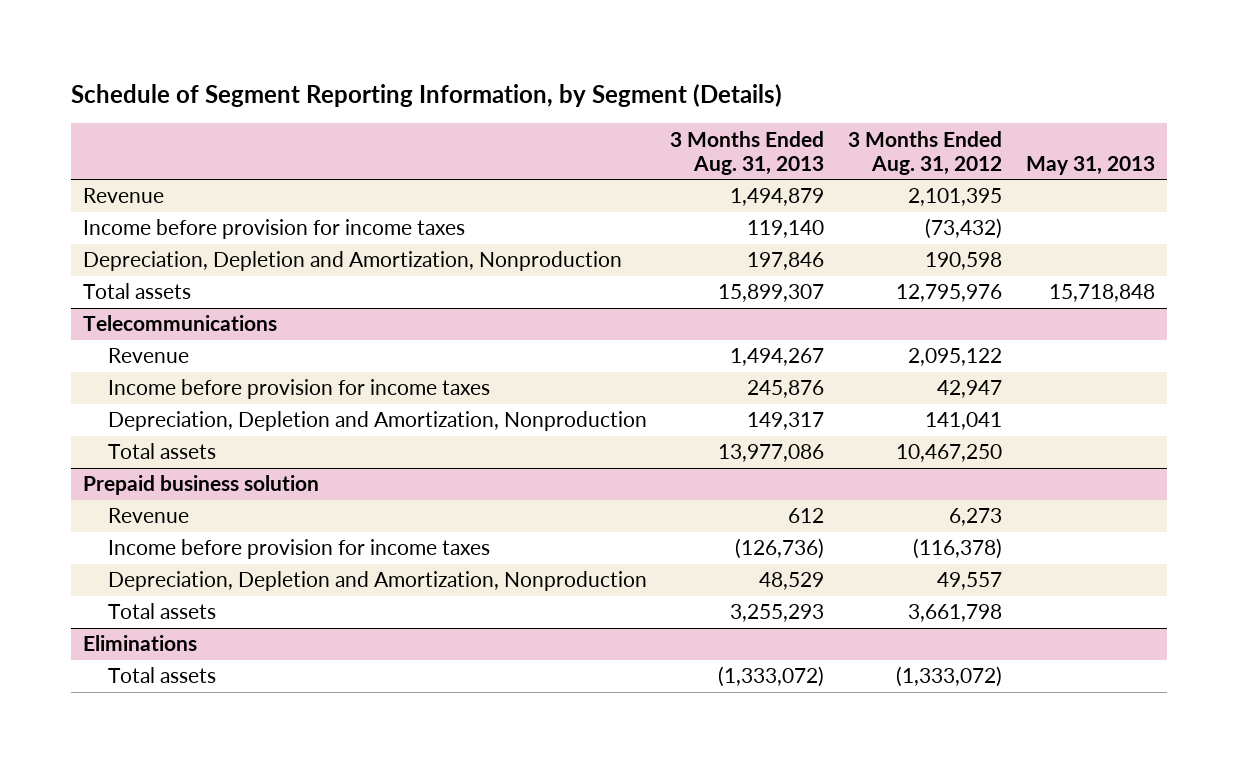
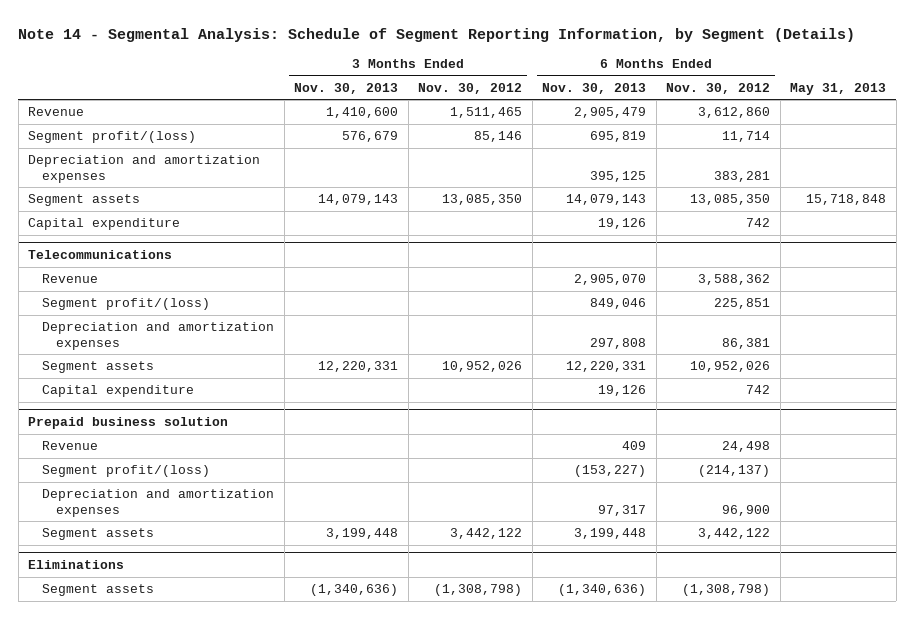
- Schedule of Segment Reporting Information, by Segment (Details)
+ Note 14 - Segmental Analysis: Schedule of Segment Reporting Information, by Segment (Details)
- | 3 Months Ended Aug. 31, 2013 | 3 Months Ended Aug. 31, 2012 | May 31, 2013
+ | 3 Months Ended Nov. 30, 2013 | 3 Months Ended Nov. 30, 2012 | 6 Months Ended Nov. 30, 2013 | 6 Months Ended Nov. 30, 2012 | May 31, 2013
- Income before provision for income taxes | 119,140 | (73,432) |
- Depreciation, Depletion and Amortization, Nonproduction | 197,846 | 190,598 |
- Total assets | 15,899,307 | 12,795,976 | 15,718,848
+ Segment profit/(loss) | 576,679 | 85,146 | 695,819 | 11,714 |
+ Depreciation and amortization expenses | | | 395,125 | 383,281 |
+ Segment assets | 14,079,143 | 13,085,350 | 14,079,143 | 13,085,350 | 15,718,848
+ Capital expenditure | | | 19,126 | 742 |
@ Telecommunications
- Income before provision for income taxes | 245,876 | 42,947 |
- Depreciation, Depletion and Amortization, Nonproduction | 149,317 | 141,041 |
- Total assets | 13,977,086 | 10,467,250 |
+ Segment profit/(loss) | | | 849,046 | 225,851 |
+ Depreciation and amortization expenses | | | 297,808 | 86,381 |
+ Segment assets | 12,220,331 | 10,952,026 | 12,220,331 | 10,952,026 |
+ Capital expenditure | | | 19,126 | 742 |
@ Prepaid business solution
- Income before provision for income taxes | (126,736) | (116,378) |
- Depreciation, Depletion and Amortization, Nonproduction | 48,529 | 49,557 |
- Total assets | 3,255,293 | 3,661,798 |
+ Segment profit/(loss) | | | (153,227) | (214,137) |
+ Depreciation and amortization expenses | | | 97,317 | 96,900 |
+ Segment assets | 3,199,448 | 3,442,122 | 3,199,448 | 3,442,122 |
@ Eliminations
- Total assets | (1,333,072) | (1,333,072) |
+ Segment assets | (1,340,636) | (1,308,798) | (1,340,636) | (1,308,798) |

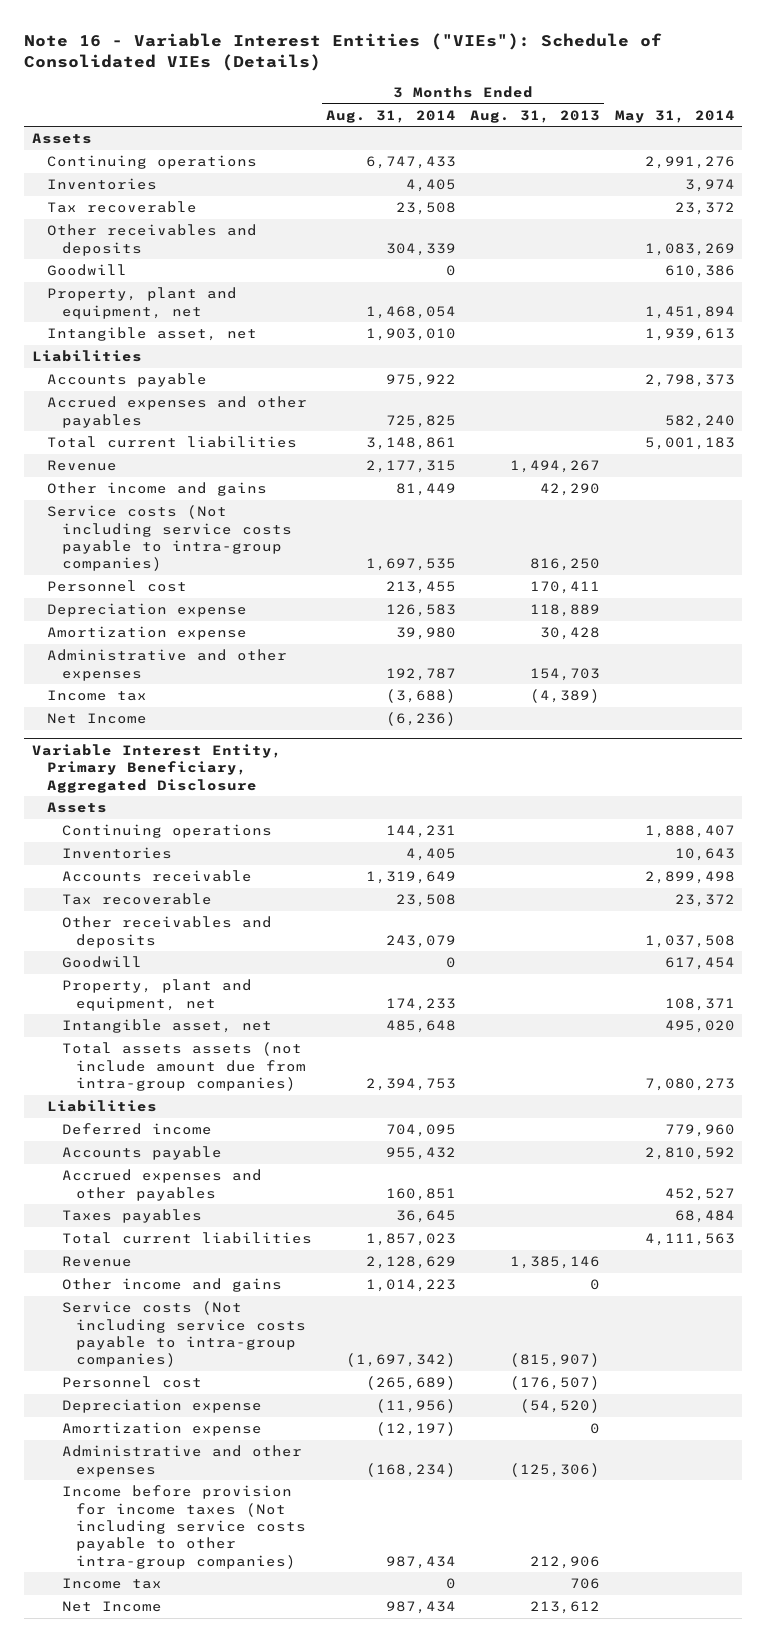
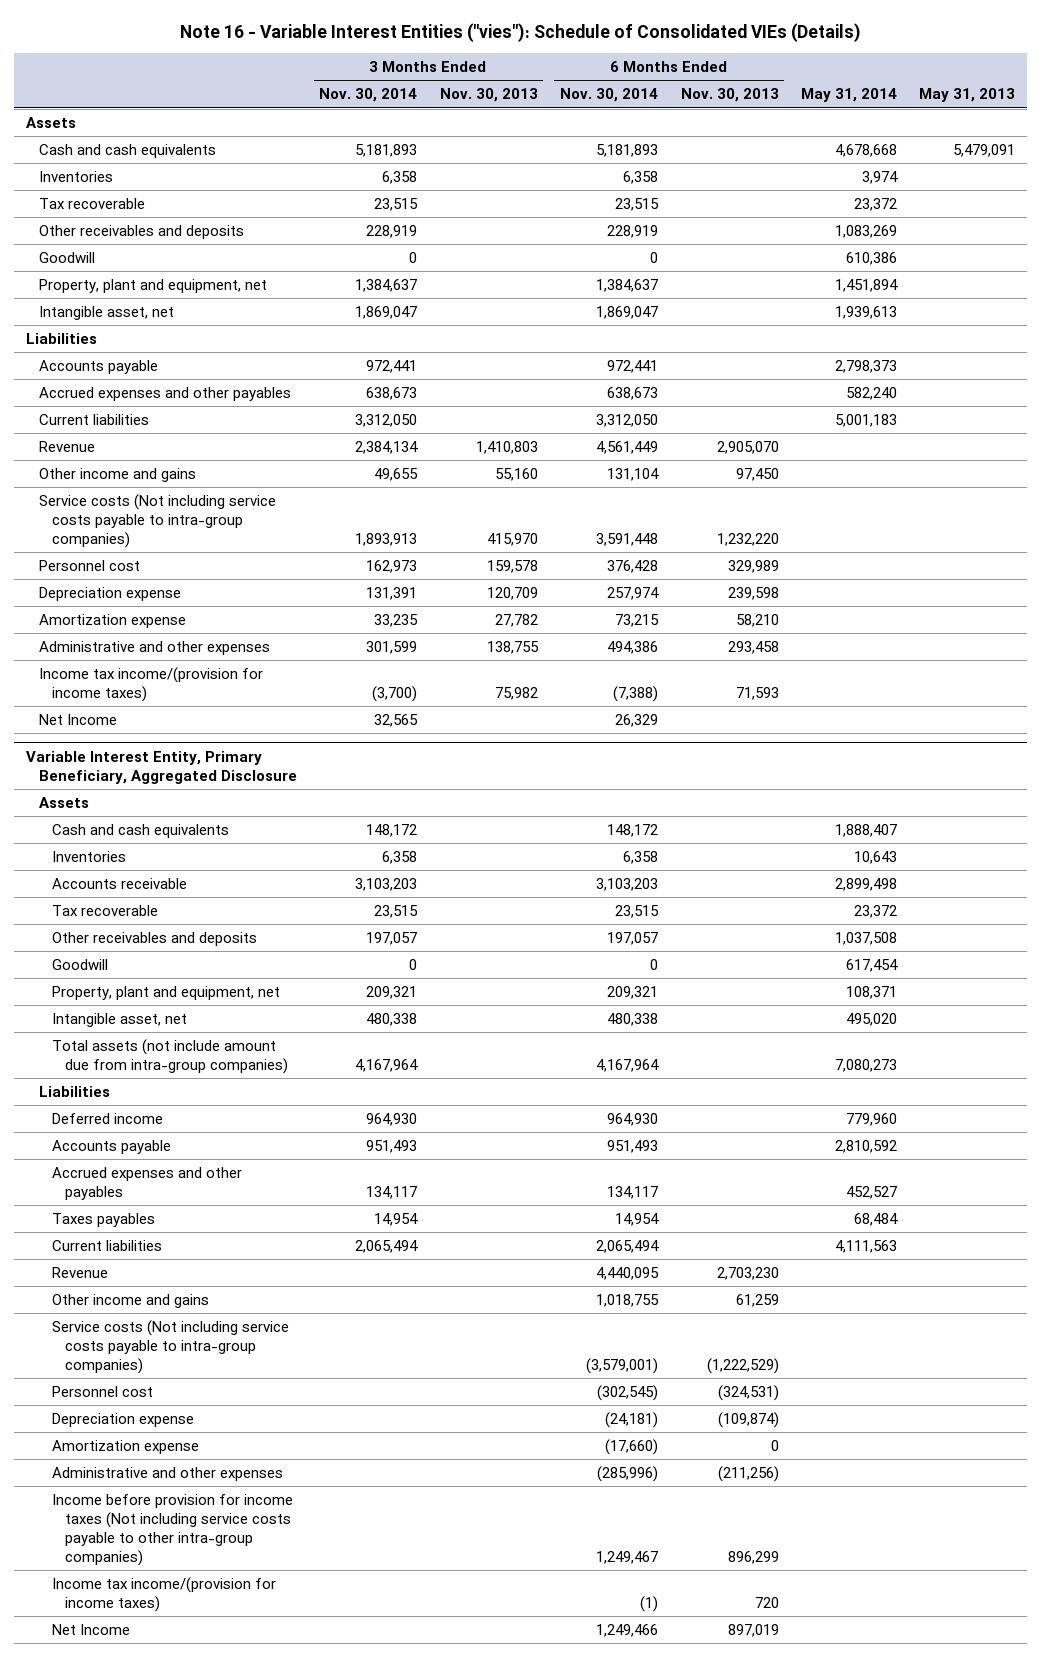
- Note 16 - Variable Interest Entities ("VIEs"): Schedule of Consolidated VIEs (Details)
+ Note 16 - Variable Interest Entities ("vies"): Schedule of Consolidated VIEs (Details)
- | 3 Months Ended Aug. 31, 2014 | 3 Months Ended Aug. 31, 2013 | May 31, 2014
+ | 3 Months Ended Nov. 30, 2014 | 3 Months Ended Nov. 30, 2013 | 6 Months Ended Nov. 30, 2014 | 6 Months Ended Nov. 30, 2013 | May 31, 2014 | May 31, 2013
- Continuing operations | 6,747,433 | | 2,991,276
+ Cash and cash equivalents | 5,181,893 | | 5,181,893 | | 4,678,668 | 5,479,091
- Total current liabilities | 3,148,861 | | 5,001,183
+ Current liabilities | 3,312,050 | | 3,312,050 | | 5,001,183 |
- Income tax | (3,688) | (4,389) |
+ Income tax income/(provision for income taxes) | (3,700) | 75,982 | (7,388) | 71,593 | |
@ Variable Interest Entity, Primary Beneficiary, Aggregated Disclosure
- Continuing operations | 144,231 | | 1,888,407
+ Cash and cash equivalents | 148,172 | | 148,172 | | 1,888,407 |
- Total assets assets (not include amount due from intra-group companies) | 2,394,753 | | 7,080,273
+ Total assets (not include amount due from intra-group companies) | 4,167,964 | | 4,167,964 | | 7,080,273 |
- Total current liabilities | 1,857,023 | | 4,111,563
+ Current liabilities | 2,065,494 | | 2,065,494 | | 4,111,563 |
- Income tax | 0 | 706 |
+ Income tax income/(provision for income taxes) | | | (1) | 720 | |

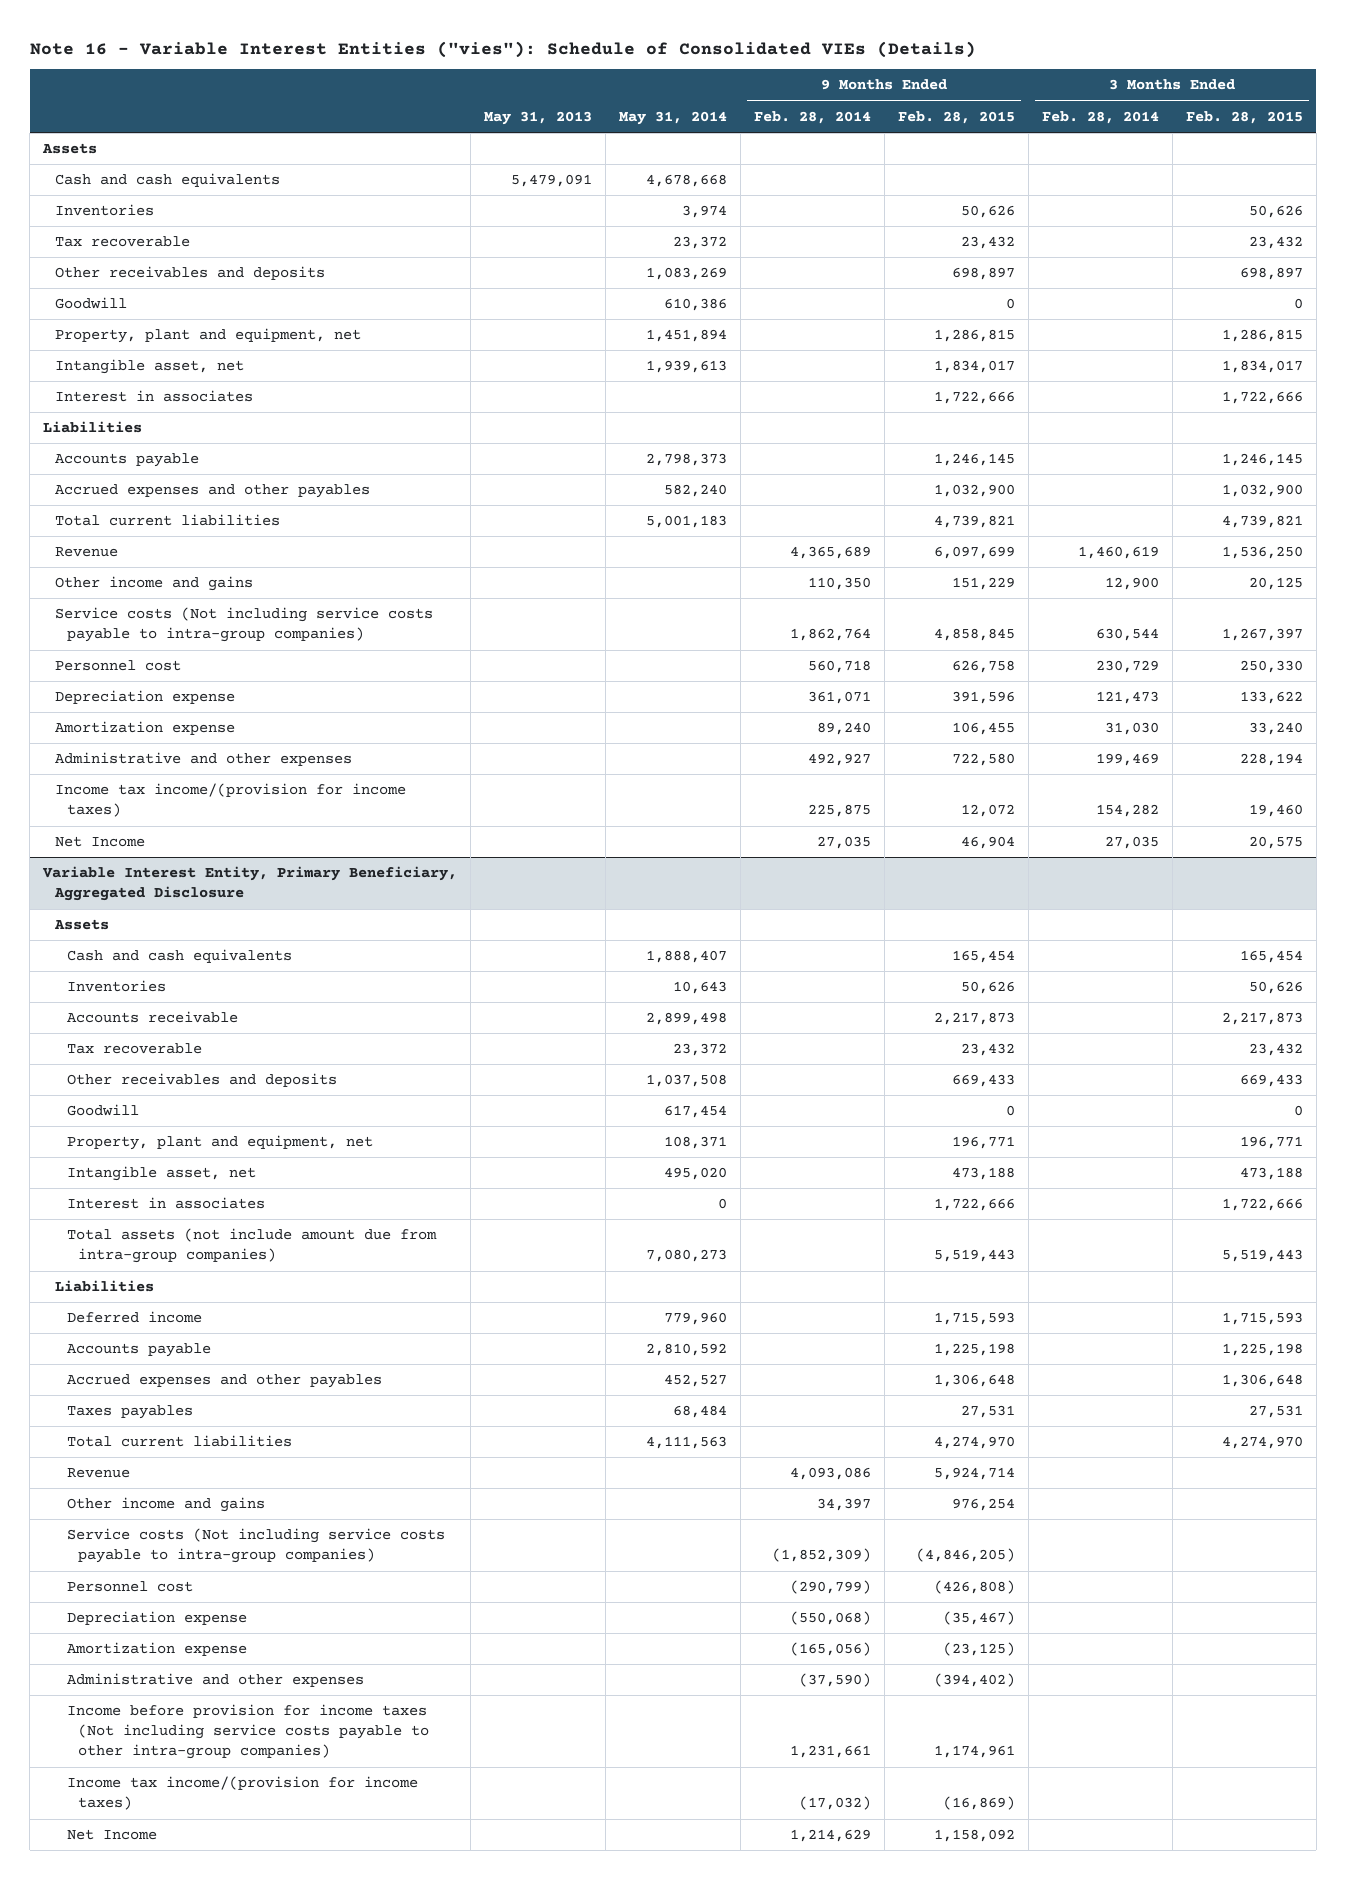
- | 3 Months Ended Nov. 30, 2014 | 3 Months Ended Nov. 30, 2013 | 6 Months Ended Nov. 30, 2014 | 6 Months Ended Nov. 30, 2013 | May 31, 2014 | May 31, 2013
+ | May 31, 2013 | May 31, 2014 | 9 Months Ended Feb. 28, 2014 | 9 Months Ended Feb. 28, 2015 | 3 Months Ended Feb. 28, 2014 | 3 Months Ended Feb. 28, 2015
+ Interest in associates | | | | 1,722,666 | | 1,722,666
- Current liabilities | 3,312,050 | | 3,312,050 | | 5,001,183 |
+ Total current liabilities | | 5,001,183 | | 4,739,821 | | 4,739,821
@ Variable Interest Entity, Primary Beneficiary, Aggregated Disclosure
+ Interest in associates | | 0 | | 1,722,666 | | 1,722,666
- Current liabilities | 2,065,494 | | 2,065,494 | | 4,111,563 |
+ Total current liabilities | | 4,111,563 | | 4,274,970 | | 4,274,970

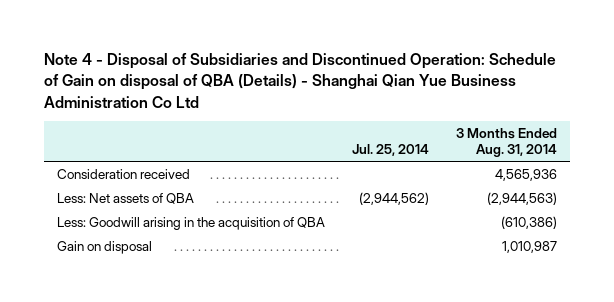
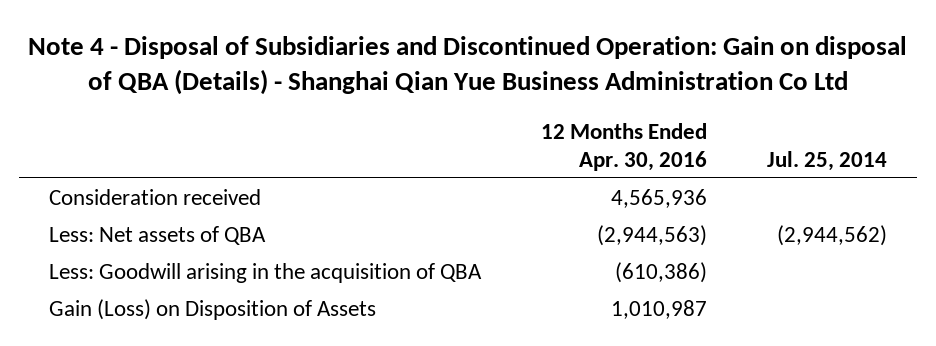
- Note 4 - Disposal of Subsidiaries and Discontinued Operation: Schedule of Gain on disposal of QBA (Details) - Shanghai Qian Yue Business Administration Co Ltd
+ Note 4 - Disposal of Subsidiaries and Discontinued Operation: Gain on disposal of QBA (Details) - Shanghai Qian Yue Business Administration Co Ltd
- | Jul. 25, 2014 | 3 Months Ended Aug. 31, 2014
+ | 12 Months Ended Apr. 30, 2016 | Jul. 25, 2014
- Gain on disposal | | 1,010,987
+ Gain (Loss) on Disposition of Assets | 1,010,987 |

